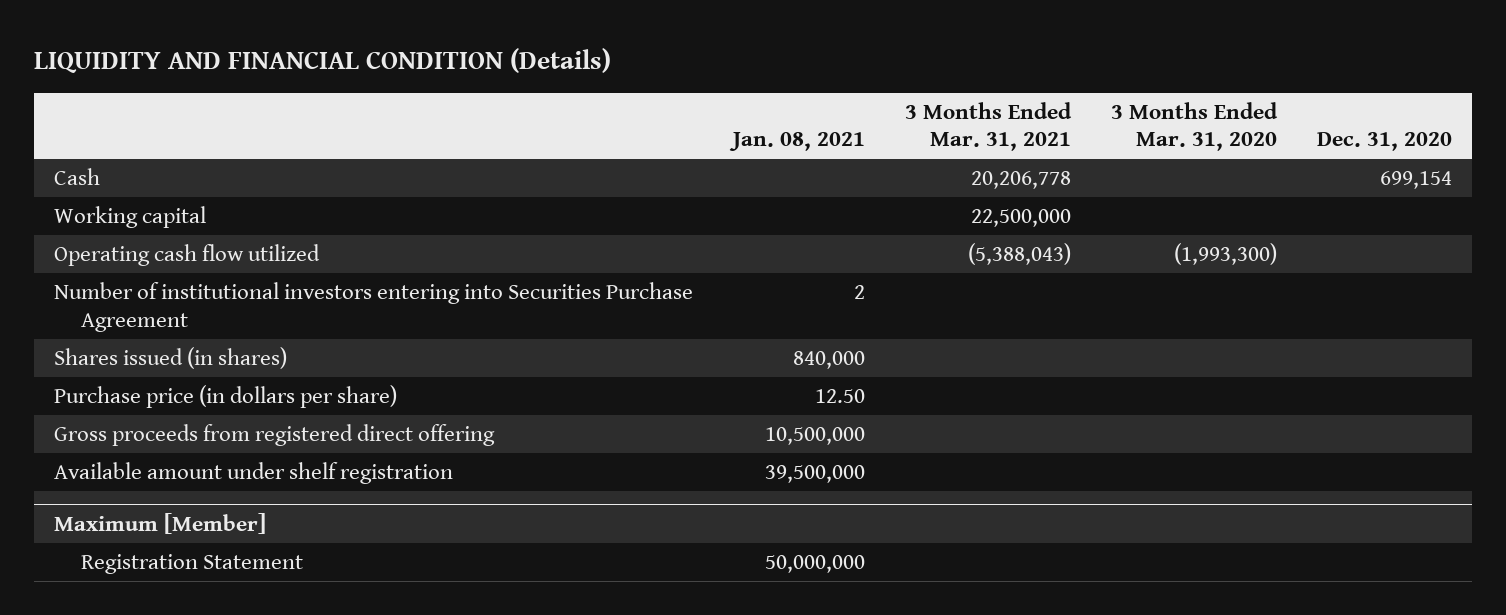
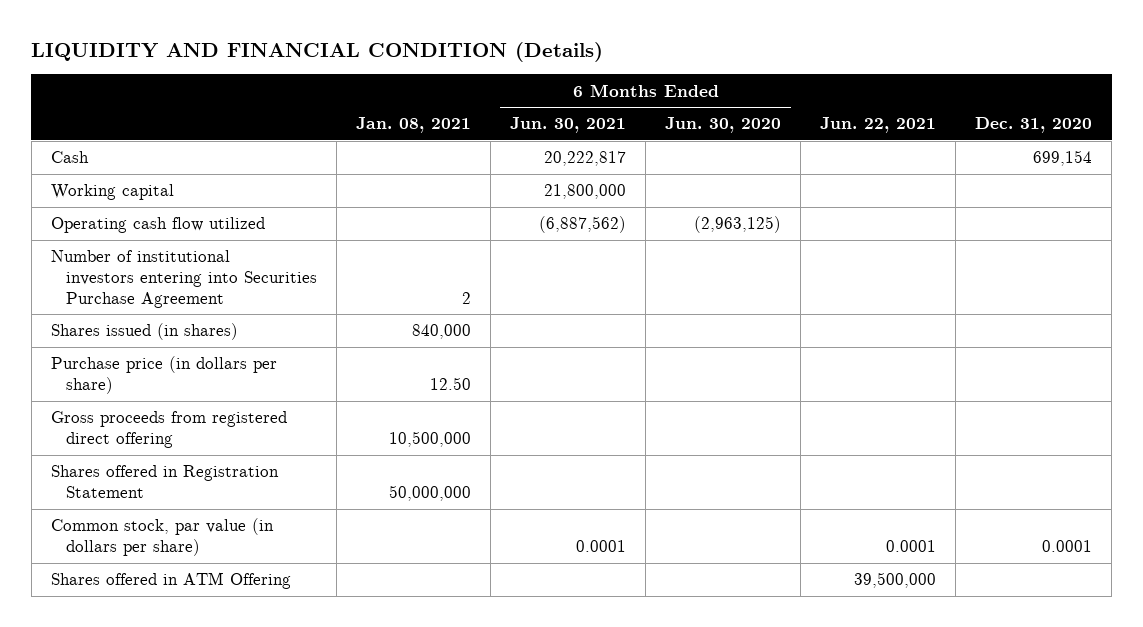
- | Jan. 08, 2021 | 3 Months Ended Mar. 31, 2021 | 3 Months Ended Mar. 31, 2020 | Dec. 31, 2020
+ | Jan. 08, 2021 | 6 Months Ended Jun. 30, 2021 | 6 Months Ended Jun. 30, 2020 | Jun. 22, 2021 | Dec. 31, 2020
- Available amount under shelf registration | 39,500,000 | | |
- Maximum [Member]
- Registration Statement | 50,000,000 | | |
+ Shares offered in Registration Statement | 50,000,000 | | | |
+ Common stock, par value (in dollars per share) | | 0.0001 | | 0.0001 | 0.0001
+ Shares offered in ATM Offering | | | | 39,500,000 |

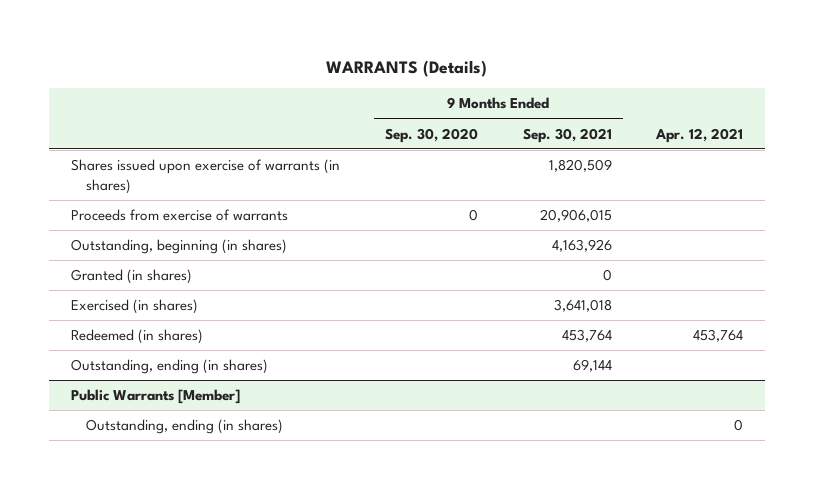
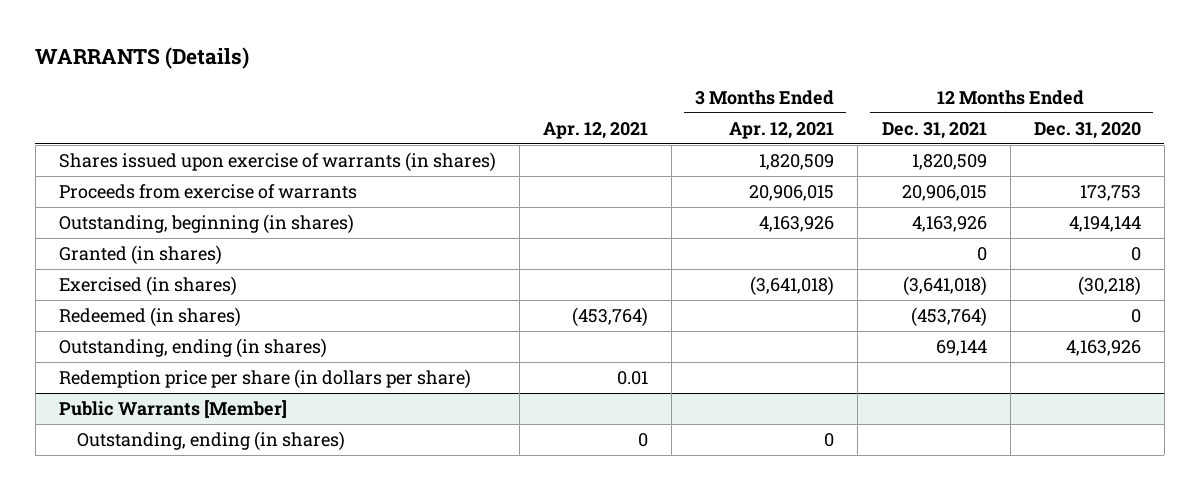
- | 9 Months Ended Sep. 30, 2020 | 9 Months Ended Sep. 30, 2021 | Apr. 12, 2021
+ | Apr. 12, 2021 | 3 Months Ended Apr. 12, 2021 | 12 Months Ended Dec. 31, 2021 | 12 Months Ended Dec. 31, 2020
- Redeemed (in shares) | | 453,764 | 453,764
+ Redeemed (in shares) | (453,764) | | (453,764) | 0
+ Redemption price per share (in dollars per share) | 0.01 | | |

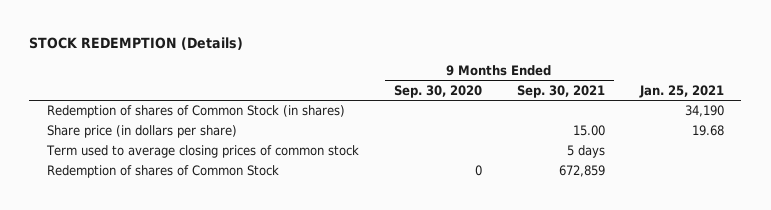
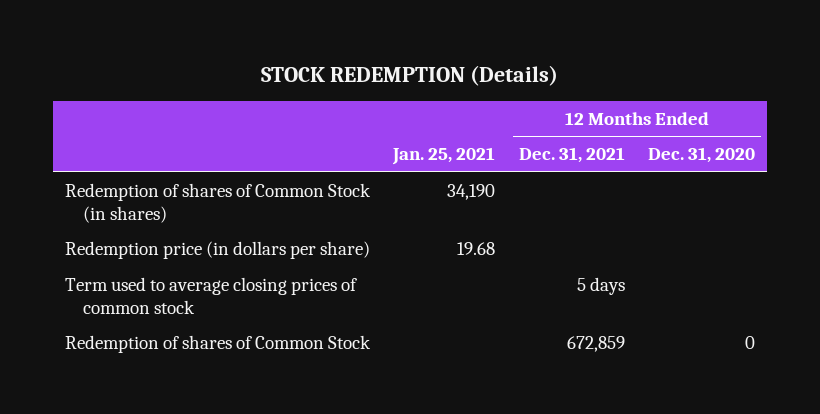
- | 9 Months Ended Sep. 30, 2020 | 9 Months Ended Sep. 30, 2021 | Jan. 25, 2021
+ | Jan. 25, 2021 | 12 Months Ended Dec. 31, 2021 | 12 Months Ended Dec. 31, 2020
- Share price (in dollars per share) | | 15.00 | 19.68
+ Redemption price (in dollars per share) | 19.68 | |

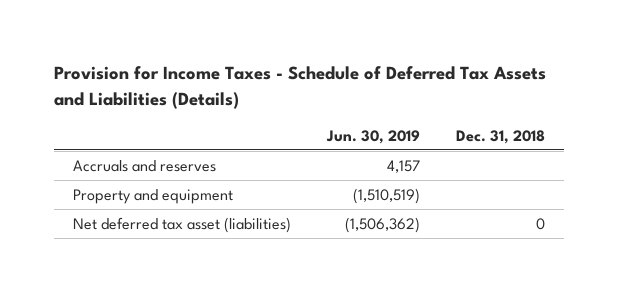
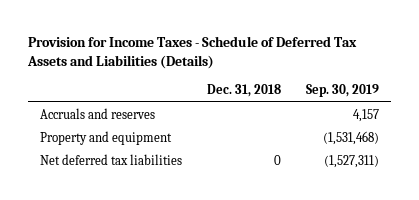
- | Jun. 30, 2019 | Dec. 31, 2018
+ | Dec. 31, 2018 | Sep. 30, 2019
- Net deferred tax asset (liabilities) | (1,506,362) | 0
+ Net deferred tax liabilities | 0 | (1,527,311)

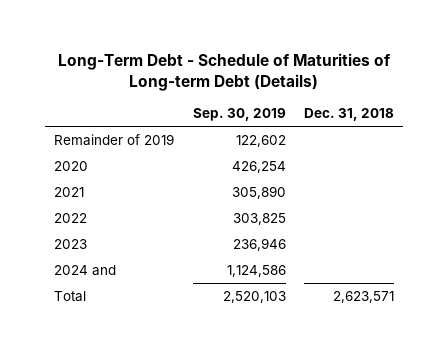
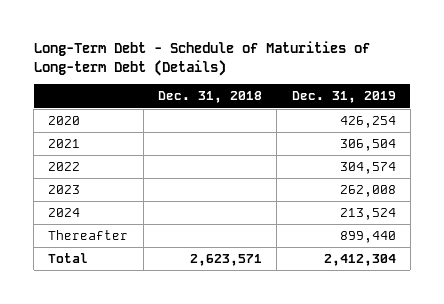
- | Sep. 30, 2019 | Dec. 31, 2018
+ | Dec. 31, 2018 | Dec. 31, 2019
- Remainder of 2019 | 122,602 |
- 2024 and | 1,124,586 |
+ 2024 | | 213,524
+ Thereafter | | 899,440

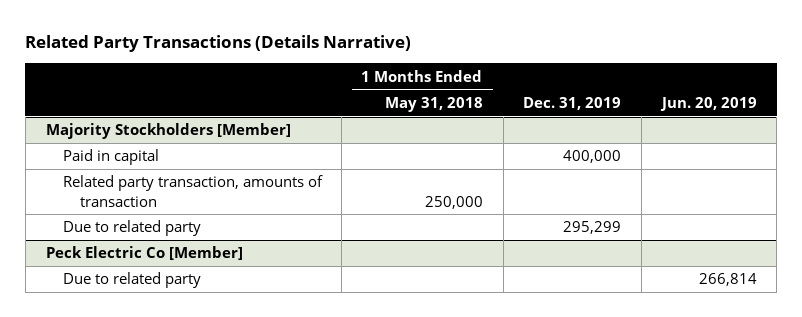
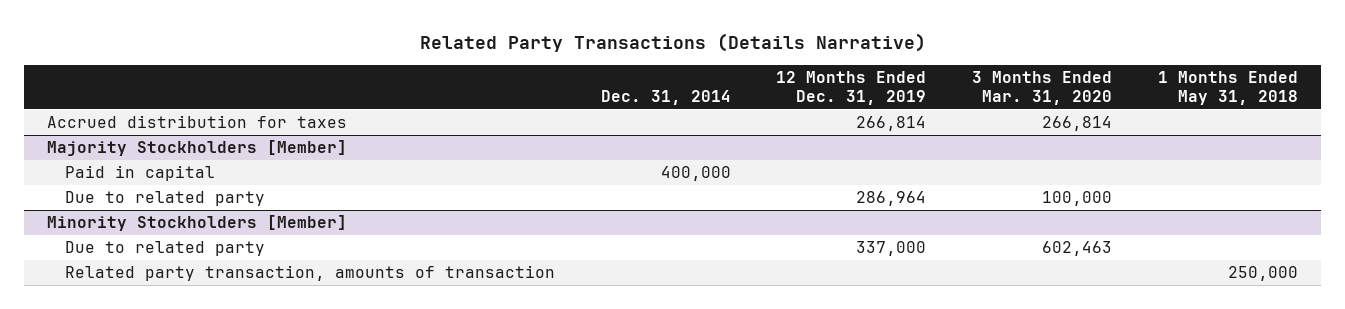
- | 1 Months Ended May 31, 2018 | Dec. 31, 2019 | Jun. 20, 2019
+ | Dec. 31, 2014 | 12 Months Ended Dec. 31, 2019 | 3 Months Ended Mar. 31, 2020 | 1 Months Ended May 31, 2018
+ Accrued distribution for taxes | | 266,814 | 266,814 |
@ Majority Stockholders [Member]
- Related party transaction, amounts of transaction | 250,000 | |
- Peck Electric Co [Member]
- Due to related party | | | 266,814
+ Minority Stockholders [Member]
+ Due to related party | | 337,000 | 602,463 |
+ Related party transaction, amounts of transaction | | | | 250,000

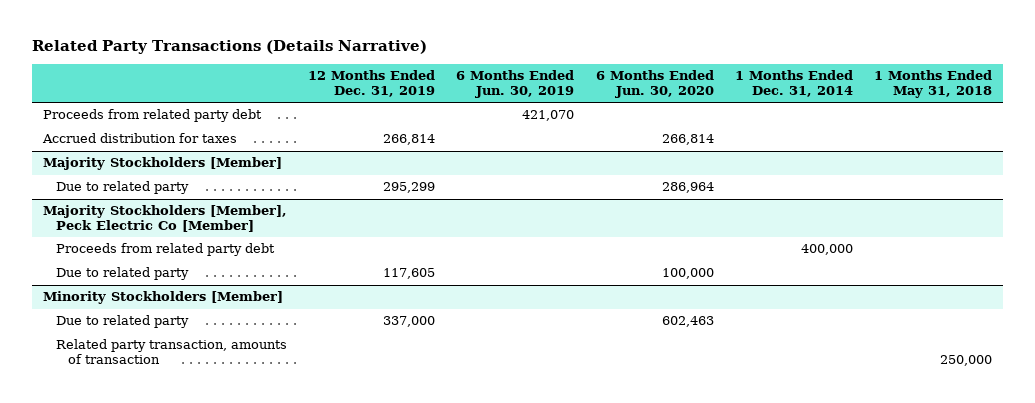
- | Dec. 31, 2014 | 12 Months Ended Dec. 31, 2019 | 3 Months Ended Mar. 31, 2020 | 1 Months Ended May 31, 2018
+ | 12 Months Ended Dec. 31, 2019 | 6 Months Ended Jun. 30, 2019 | 6 Months Ended Jun. 30, 2020 | 1 Months Ended Dec. 31, 2014 | 1 Months Ended May 31, 2018
+ Proceeds from related party debt | | 421,070 | | |
@ Majority Stockholders [Member]
- Paid in capital | 400,000 | | |
- Due to related party | | 286,964 | 100,000 |
+ Due to related party | 295,299 | | 286,964 | |
+ Majority Stockholders [Member], Peck Electric Co [Member]
+ Proceeds from related party debt | | | | 400,000 |
+ Due to related party | 117,605 | | 100,000 | |

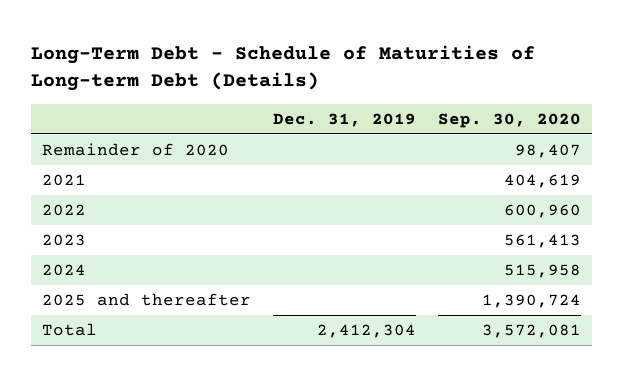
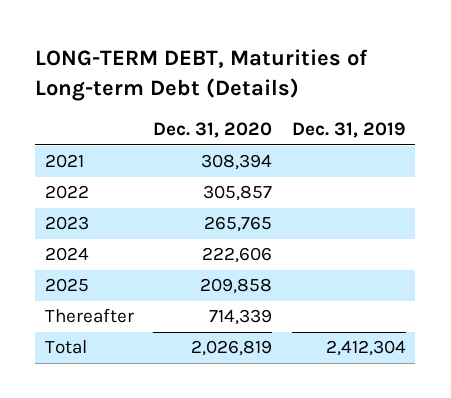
- Long-Term Debt - Schedule of Maturities of Long-term Debt (Details)
+ LONG-TERM DEBT, Maturities of Long-term Debt (Details)
- | Dec. 31, 2019 | Sep. 30, 2020
+ | Dec. 31, 2020 | Dec. 31, 2019
- Remainder of 2020 | | 98,407
- 2025 and thereafter | | 1,390,724
+ 2025 | 209,858 |
+ Thereafter | 714,339 |

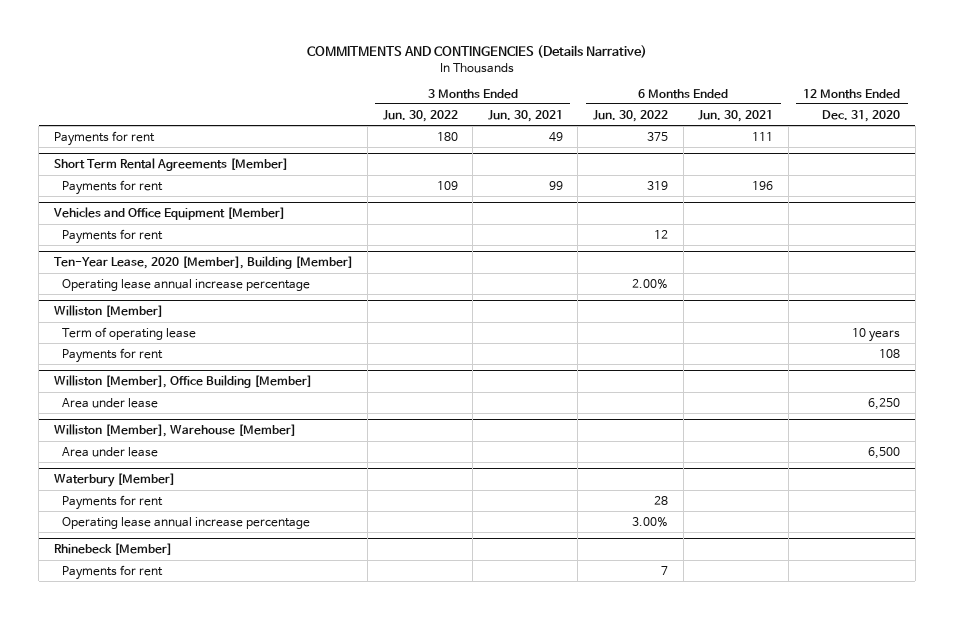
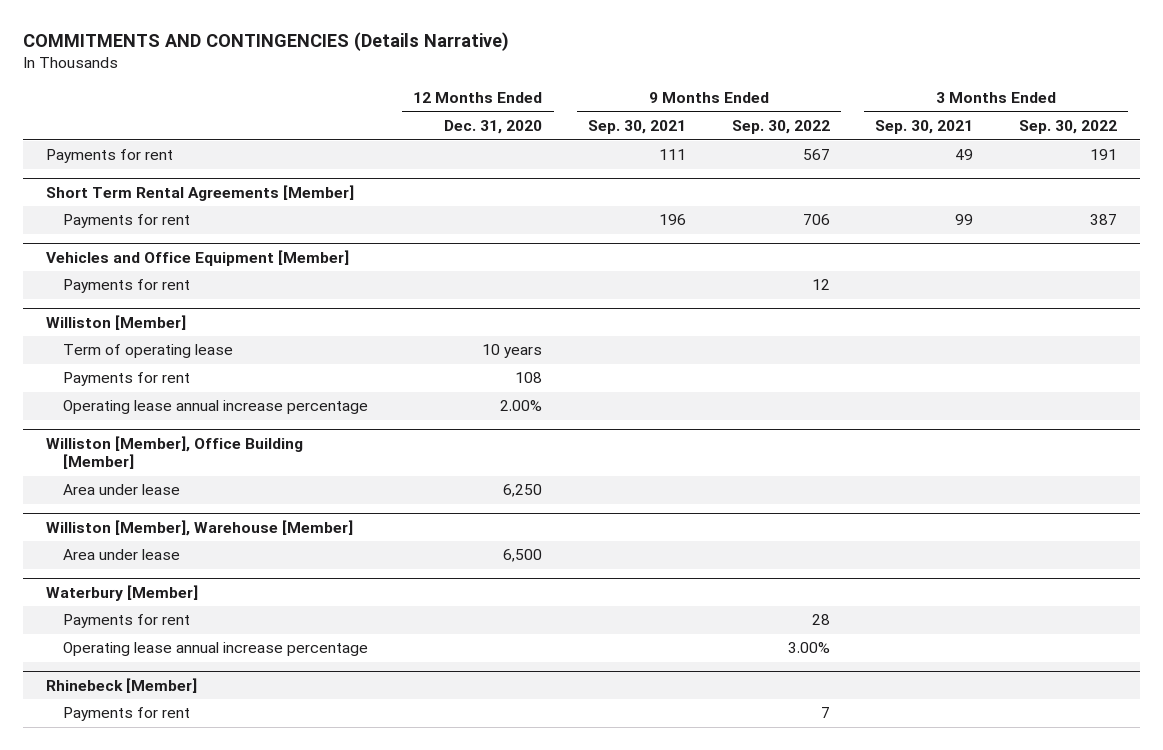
- | 3 Months Ended Jun. 30, 2022 | 3 Months Ended Jun. 30, 2021 | 6 Months Ended Jun. 30, 2022 | 6 Months Ended Jun. 30, 2021 | 12 Months Ended Dec. 31, 2020
+ | 12 Months Ended Dec. 31, 2020 | 9 Months Ended Sep. 30, 2021 | 9 Months Ended Sep. 30, 2022 | 3 Months Ended Sep. 30, 2021 | 3 Months Ended Sep. 30, 2022
- Ten-Year Lease, 2020 [Member], Building [Member]
- Operating lease annual increase percentage | | | 2.00% | |
@ Williston [Member]
+ Operating lease annual increase percentage | 2.00% | | | |

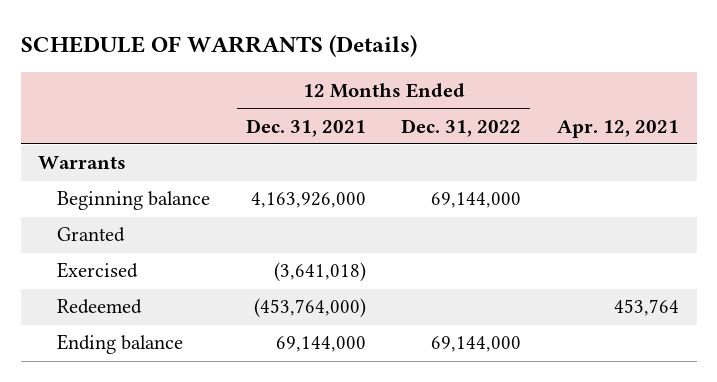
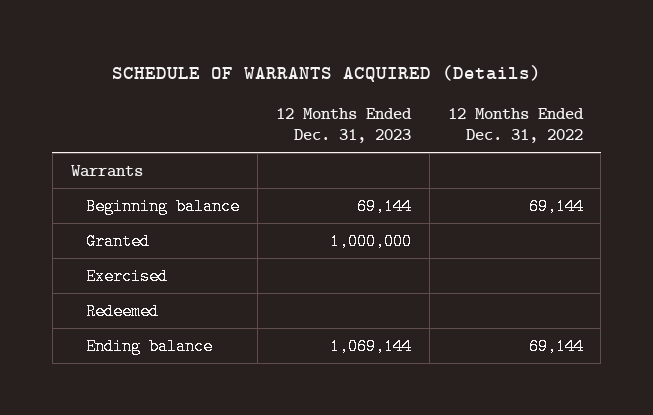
- SCHEDULE OF WARRANTS (Details)
+ SCHEDULE OF WARRANTS ACQUIRED (Details)
- | 12 Months Ended Dec. 31, 2021 | 12 Months Ended Dec. 31, 2022 | Apr. 12, 2021
+ | 12 Months Ended Dec. 31, 2023 | 12 Months Ended Dec. 31, 2022
- Beginning balance | 4,163,926,000 | 69,144,000 |
+ Beginning balance | 69,144 | 69,144
- Ending balance | 69,144,000 | 69,144,000 |
+ Ending balance | 1,069,144 | 69,144

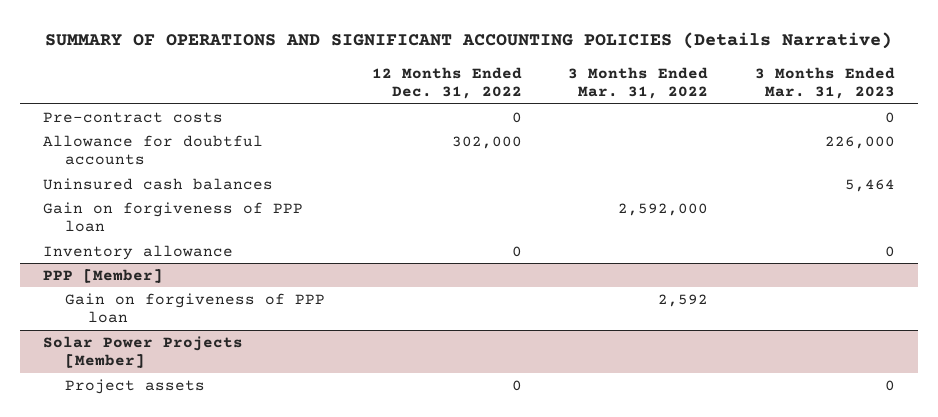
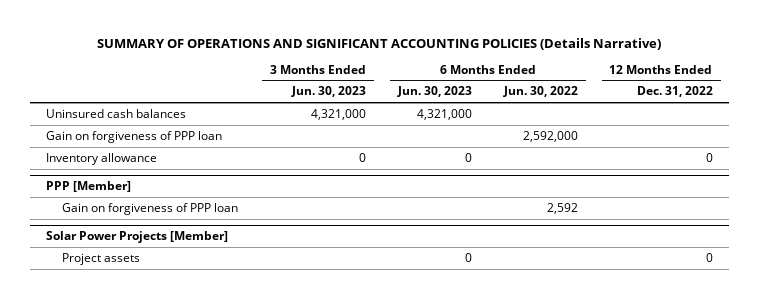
- | 12 Months Ended Dec. 31, 2022 | 3 Months Ended Mar. 31, 2022 | 3 Months Ended Mar. 31, 2023
+ | 3 Months Ended Jun. 30, 2023 | 6 Months Ended Jun. 30, 2023 | 6 Months Ended Jun. 30, 2022 | 12 Months Ended Dec. 31, 2022
- Pre-contract costs | 0 | | 0
- Allowance for doubtful accounts | 302,000 | | 226,000

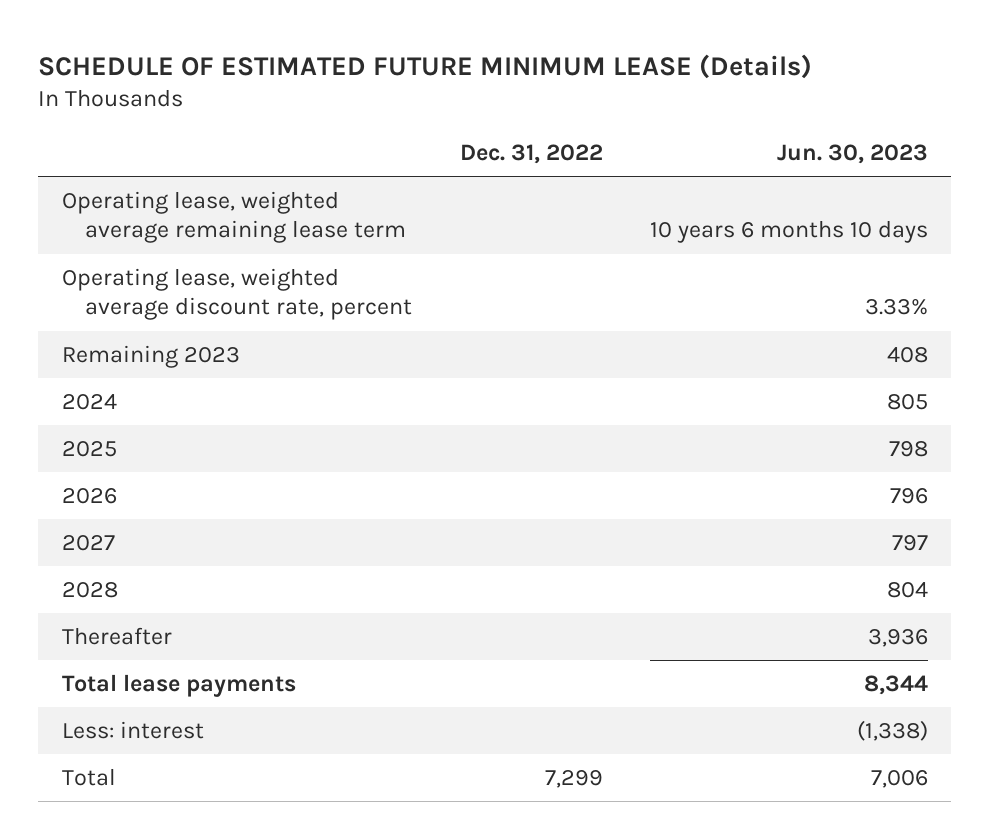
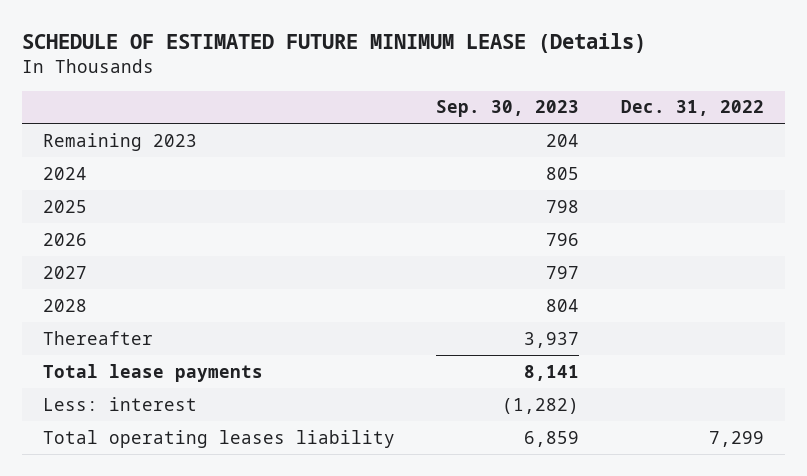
- | Dec. 31, 2022 | Jun. 30, 2023
+ | Sep. 30, 2023 | Dec. 31, 2022
- Operating lease, weighted average remaining lease term | | 10 years 6 months 10 days
- Operating lease, weighted average discount rate, percent | | 3.33%
- Total | 7,299 | 7,006
+ Total operating leases liability | 6,859 | 7,299

